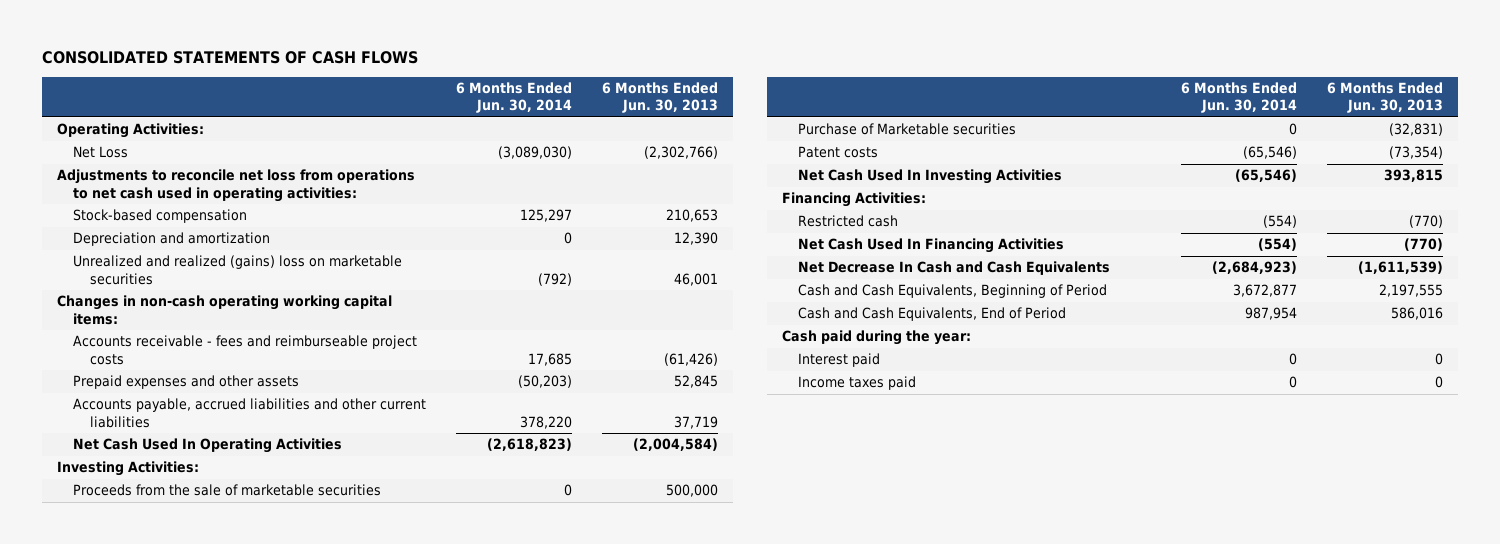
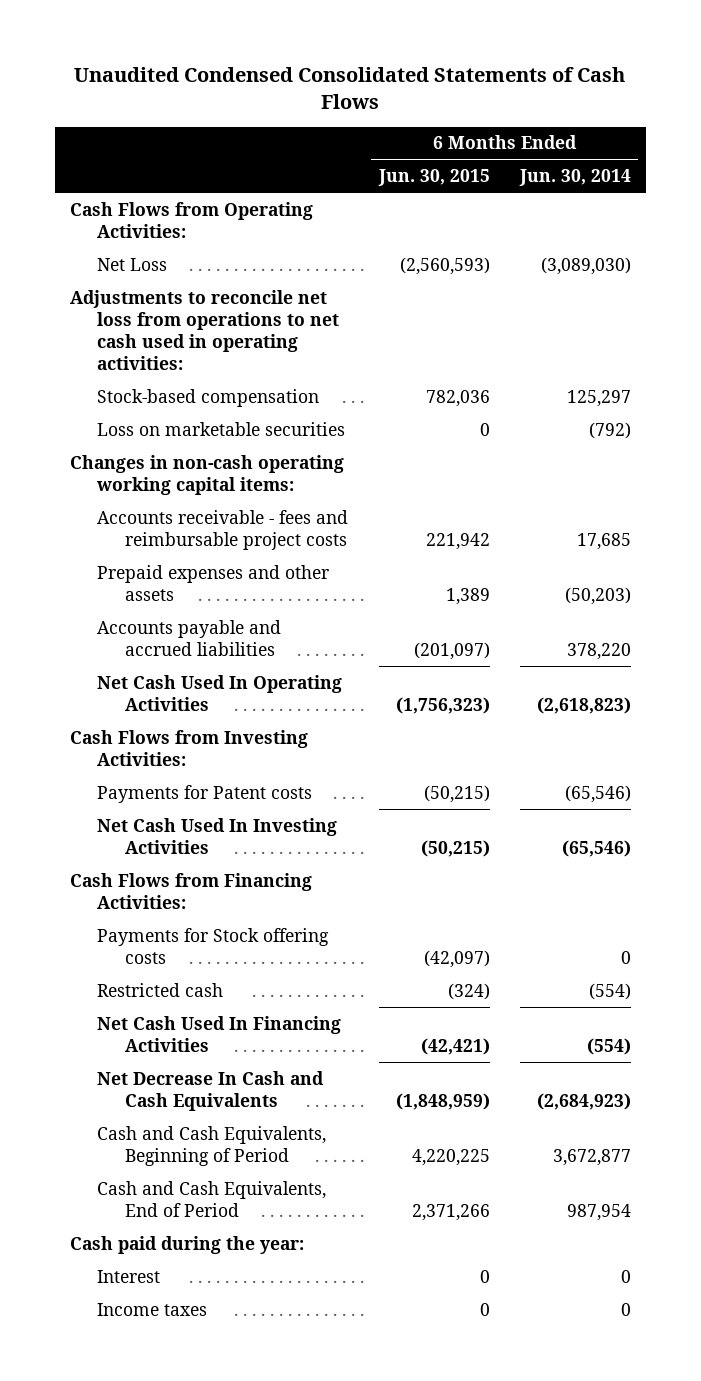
- CONSOLIDATED STATEMENTS OF CASH FLOWS
+ Unaudited Condensed Consolidated Statements of Cash Flows
- | 6 Months Ended Jun. 30, 2014 | 6 Months Ended Jun. 30, 2013
+ | 6 Months Ended Jun. 30, 2015 | 6 Months Ended Jun. 30, 2014
- Operating Activities:
+ Cash Flows from Operating Activities:
- Depreciation and amortization | 0 | 12,390
- Unrealized and realized (gains) loss on marketable securities | (792) | 46,001
+ Loss on marketable securities | 0 | (792)
- Accounts receivable - fees and reimburseable project costs | 17,685 | (61,426)
+ Accounts receivable - fees and reimbursable project costs | 221,942 | 17,685
- Accounts payable, accrued liabilities and other current liabilities | 378,220 | 37,719
+ Accounts payable and accrued liabilities | (201,097) | 378,220
- Investing Activities:
- Proceeds from the sale of marketable securities | 0 | 500,000
- Purchase of Marketable securities | 0 | (32,831)
- Patent costs | (65,546) | (73,354)
+ Cash Flows from Investing Activities:
+ Payments for Patent costs | (50,215) | (65,546)
- Financing Activities:
+ Cash Flows from Financing Activities:
+ Payments for Stock offering costs | (42,097) | 0
- Interest paid | 0 | 0
- Income taxes paid | 0 | 0
+ Interest | 0 | 0
+ Income taxes | 0 | 0

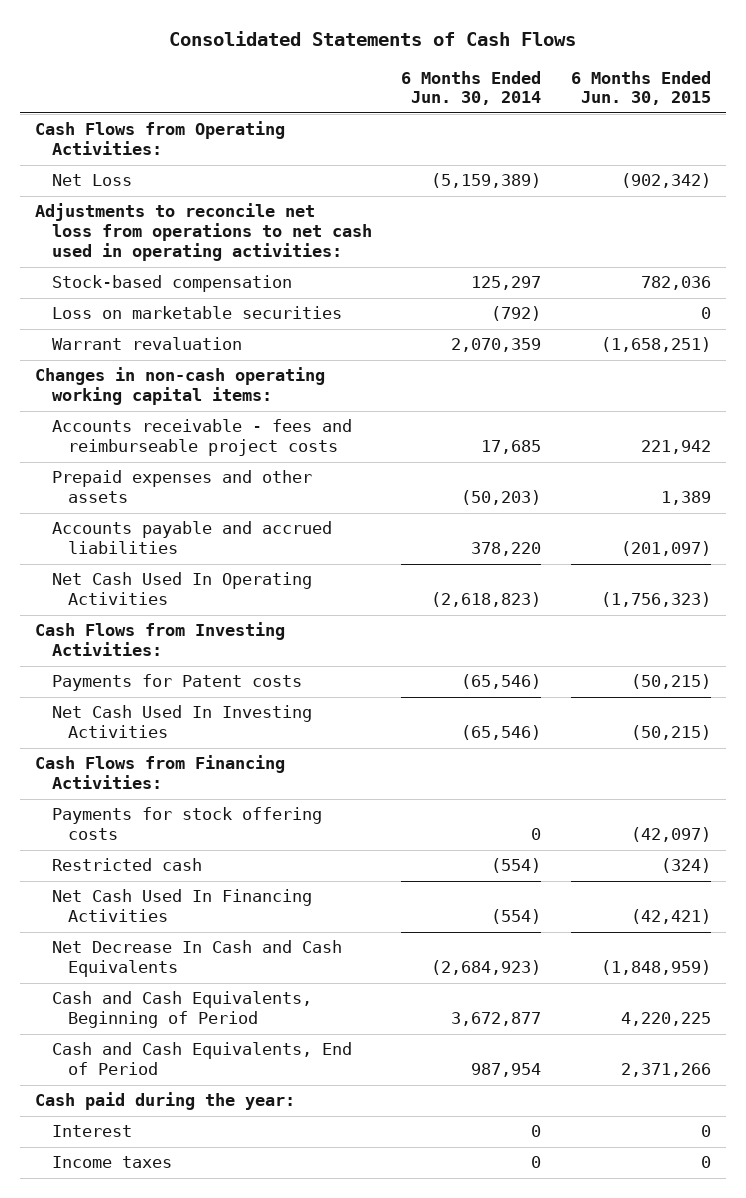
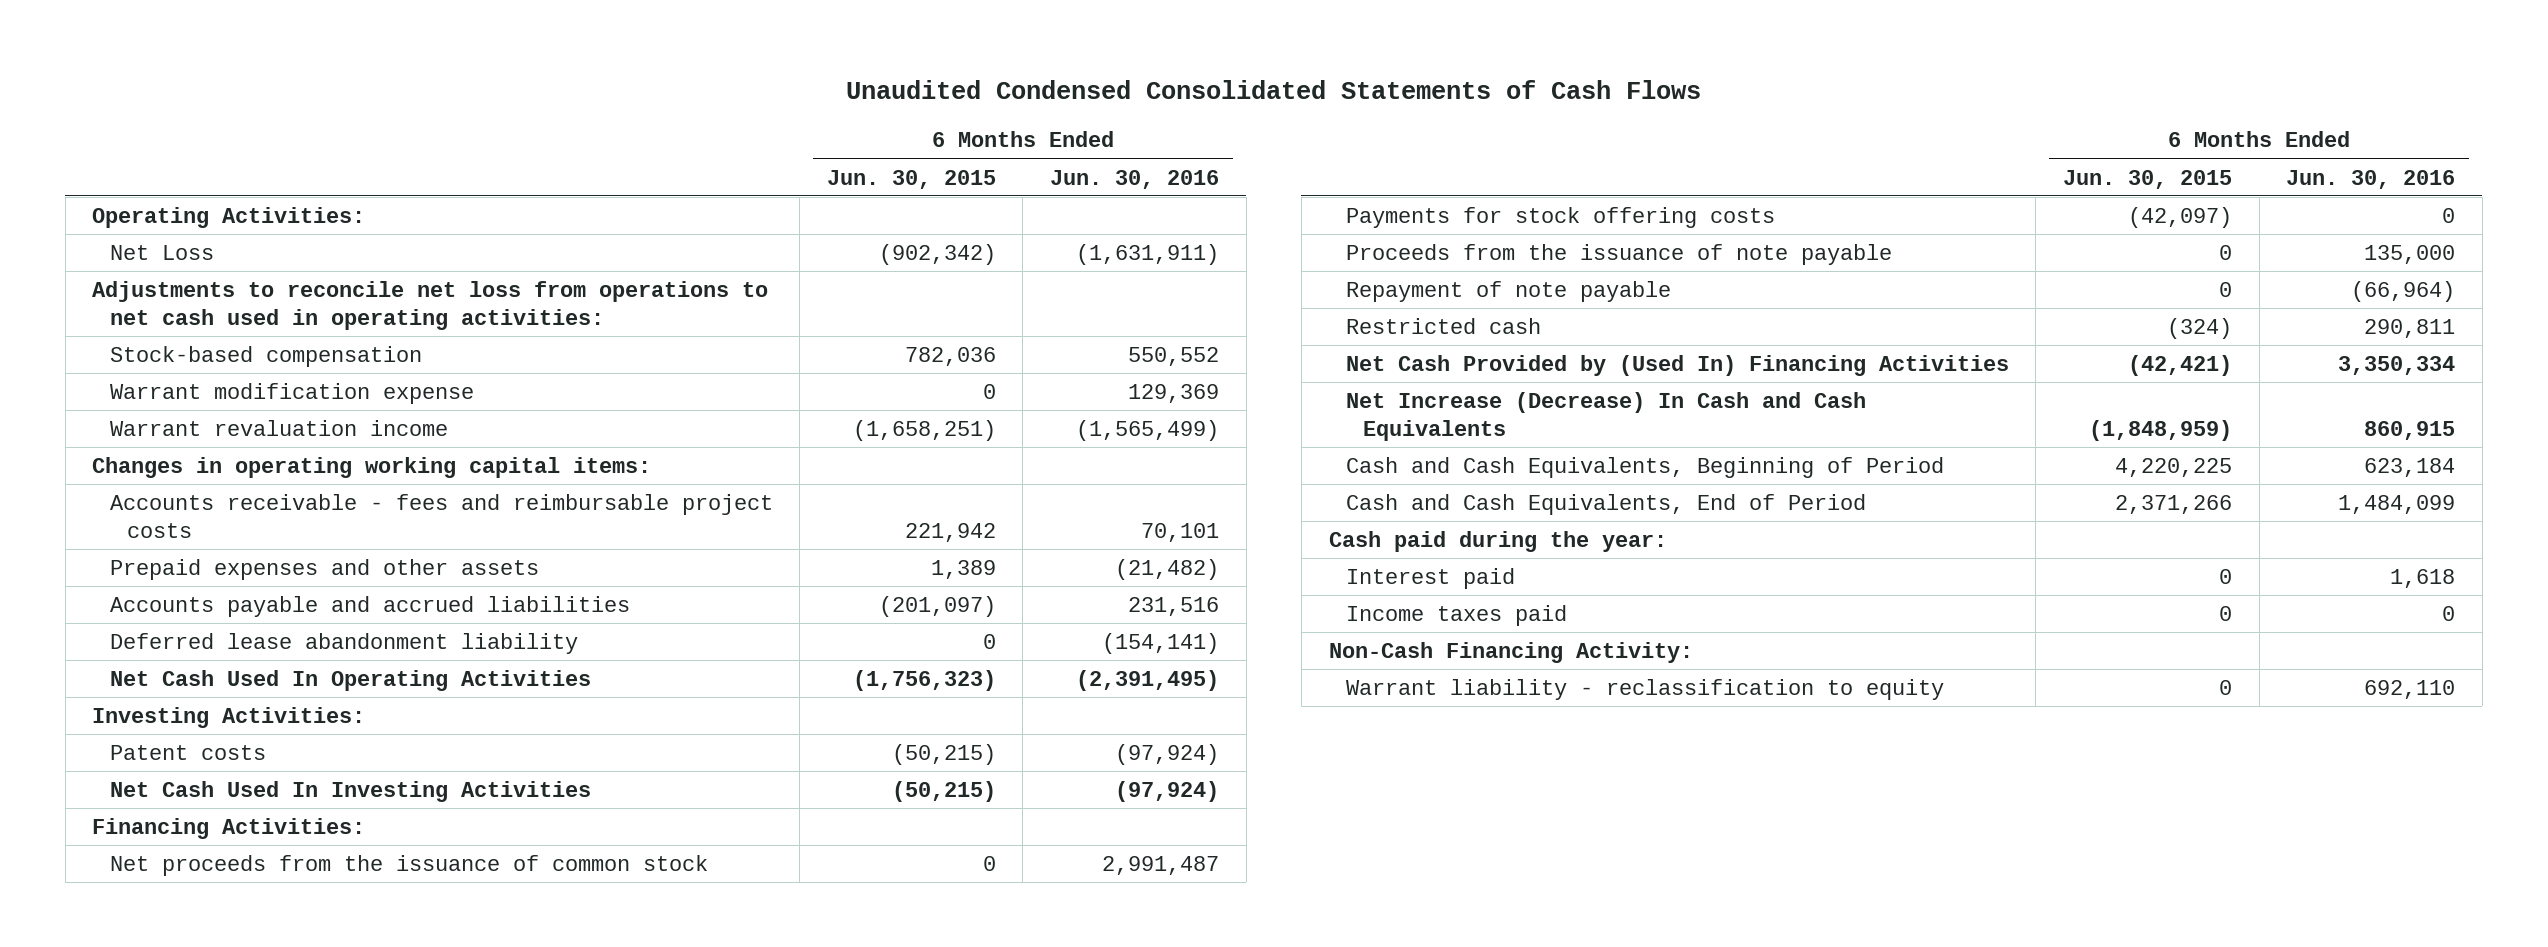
- Consolidated Statements of Cash Flows
+ Unaudited Condensed Consolidated Statements of Cash Flows
- | 6 Months Ended Jun. 30, 2014 | 6 Months Ended Jun. 30, 2015
+ | 6 Months Ended Jun. 30, 2015 | 6 Months Ended Jun. 30, 2016
- Cash Flows from Operating Activities:
+ Operating Activities:
- Loss on marketable securities | (792) | 0
- Warrant revaluation | 2,070,359 | (1,658,251)
- Changes in non-cash operating working capital items:
- Accounts receivable - fees and reimburseable project costs | 17,685 | 221,942
+ Warrant modification expense | 0 | 129,369
+ Warrant revaluation income | (1,658,251) | (1,565,499)
+ Changes in operating working capital items:
+ Accounts receivable - fees and reimbursable project costs | 221,942 | 70,101
+ Deferred lease abandonment liability | 0 | (154,141)
- Cash Flows from Investing Activities:
- Payments for Patent costs | (65,546) | (50,215)
+ Investing Activities:
+ Patent costs | (50,215) | (97,924)
- Cash Flows from Financing Activities:
+ Financing Activities:
+ Net proceeds from the issuance of common stock | 0 | 2,991,487
+ Proceeds from the issuance of note payable | 0 | 135,000
+ Repayment of note payable | 0 | (66,964)
- Net Cash Used In Financing Activities | (554) | (42,421)
- Net Decrease In Cash and Cash Equivalents | (2,684,923) | (1,848,959)
+ Net Cash Provided by (Used In) Financing Activities | (42,421) | 3,350,334
+ Net Increase (Decrease) In Cash and Cash Equivalents | (1,848,959) | 860,915
- Interest | 0 | 0
- Income taxes | 0 | 0
+ Interest paid | 0 | 1,618
+ Income taxes paid | 0 | 0
+ Non-Cash Financing Activity:
+ Warrant liability - reclassification to equity | 0 | 692,110

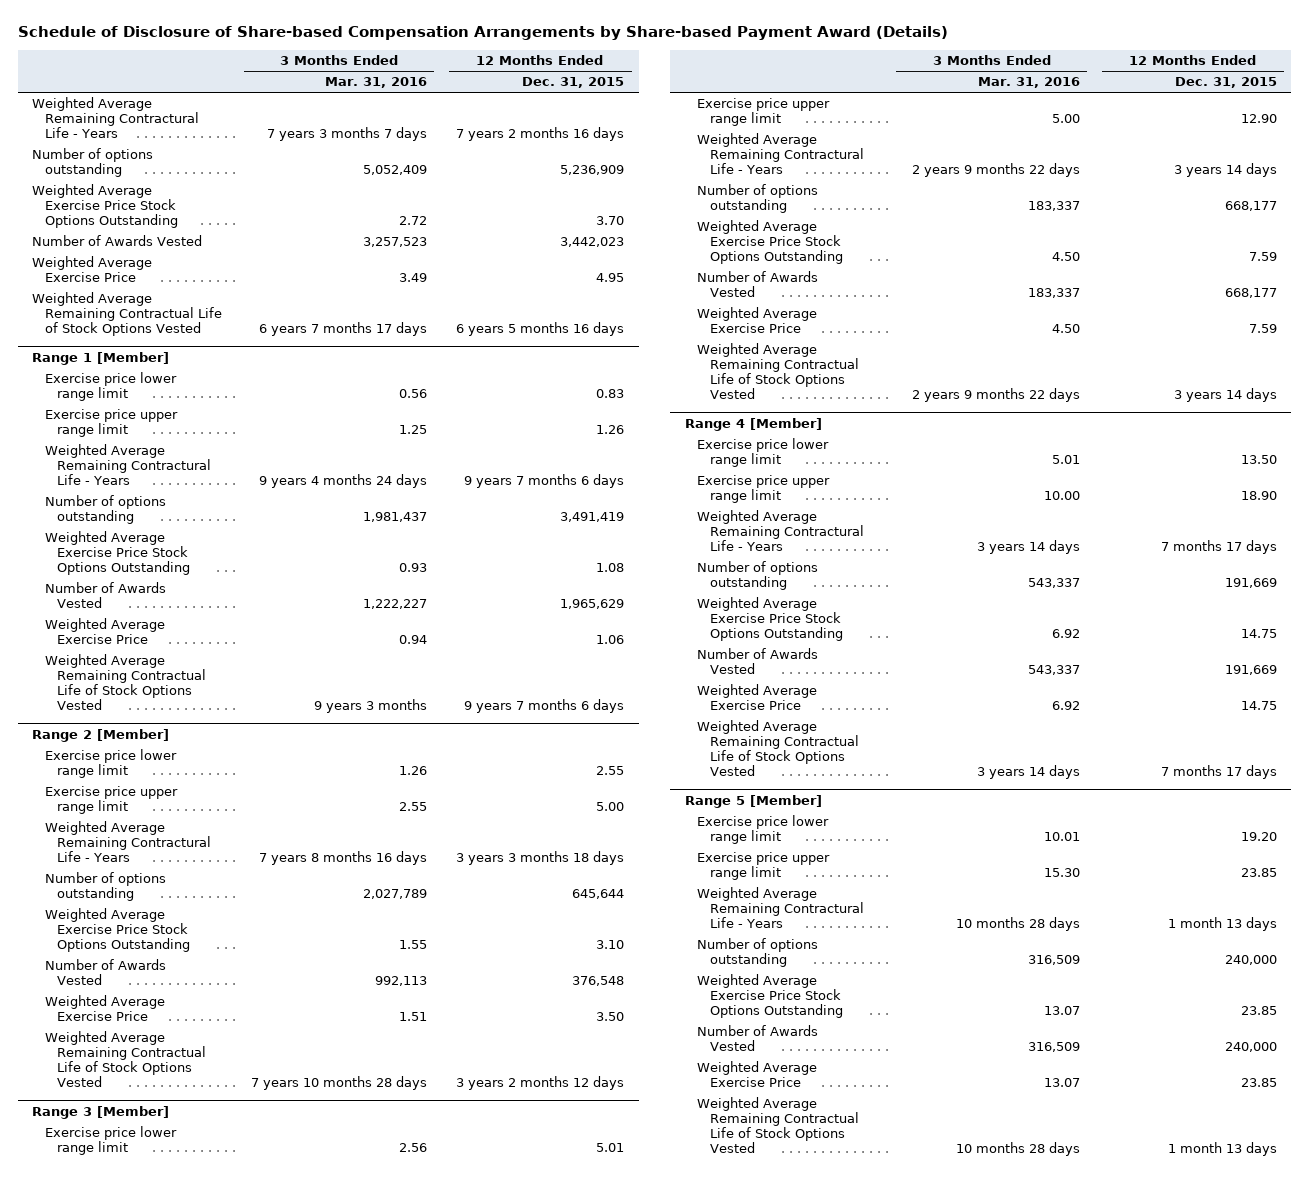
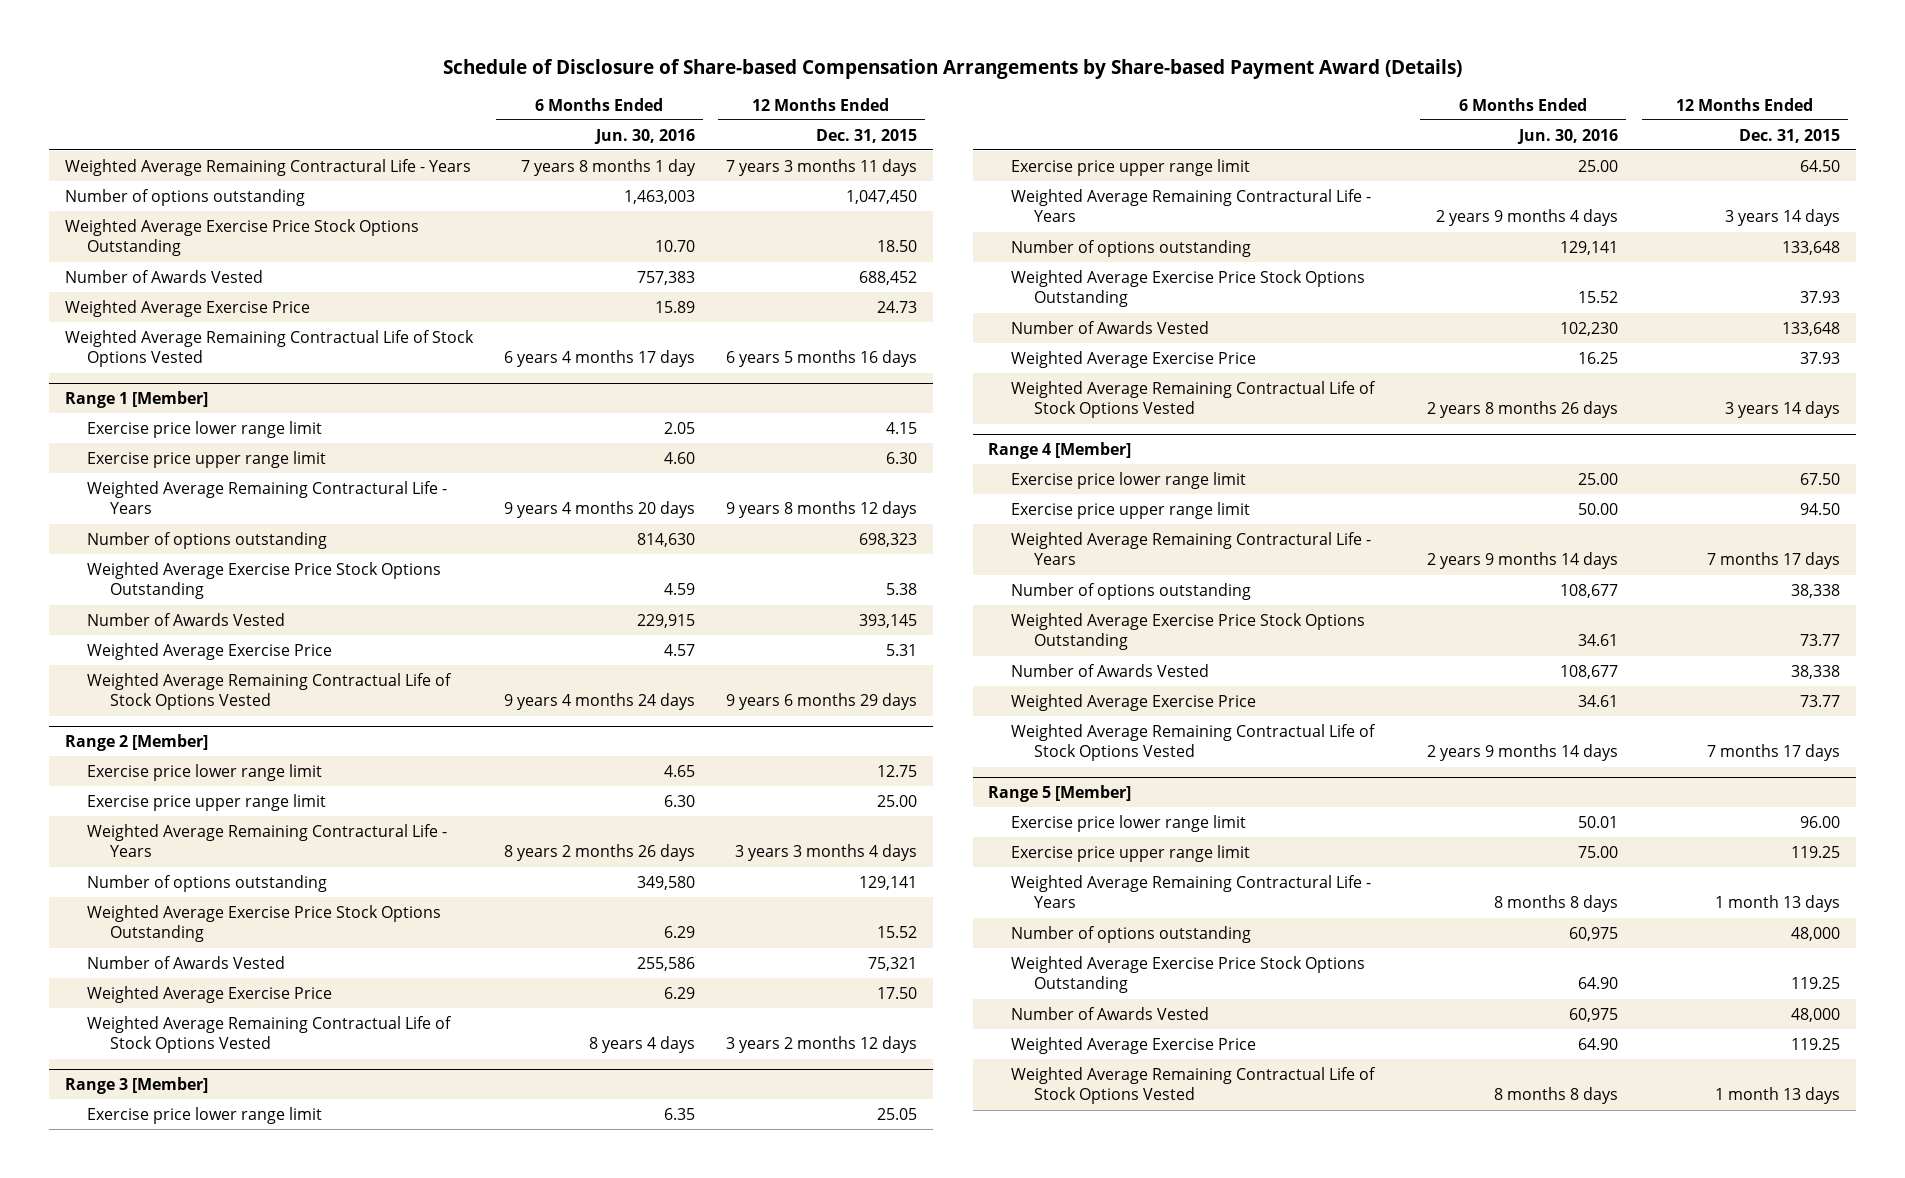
- | 3 Months Ended Mar. 31, 2016 | 12 Months Ended Dec. 31, 2015
+ | 6 Months Ended Jun. 30, 2016 | 12 Months Ended Dec. 31, 2015
- Weighted Average Remaining Contractural Life - Years | 7 years 3 months 7 days | 7 years 2 months 16 days
- Number of options outstanding | 5,052,409 | 5,236,909
- Weighted Average Exercise Price Stock Options Outstanding | 2.72 | 3.70
- Number of Awards Vested | 3,257,523 | 3,442,023
- Weighted Average Exercise Price | 3.49 | 4.95
+ Weighted Average Remaining Contractural Life - Years | 7 years 8 months 1 day | 7 years 3 months 11 days
+ Number of options outstanding | 1,463,003 | 1,047,450
+ Weighted Average Exercise Price Stock Options Outstanding | 10.70 | 18.50
+ Number of Awards Vested | 757,383 | 688,452
+ Weighted Average Exercise Price | 15.89 | 24.73
@ Range 1 [Member]
- Exercise price lower range limit | 0.56 | 0.83
- Exercise price upper range limit | 1.25 | 1.26
- Weighted Average Remaining Contractural Life - Years | 9 years 4 months 24 days | 9 years 7 months 6 days
- Number of options outstanding | 1,981,437 | 3,491,419
- Weighted Average Exercise Price Stock Options Outstanding | 0.93 | 1.08
- Number of Awards Vested | 1,222,227 | 1,965,629
- Weighted Average Exercise Price | 0.94 | 1.06
- Weighted Average Remaining Contractual Life of Stock Options Vested | 9 years 3 months | 9 years 7 months 6 days
+ Exercise price lower range limit | 2.05 | 4.15
+ Exercise price upper range limit | 4.60 | 6.30
+ Weighted Average Remaining Contractural Life - Years | 9 years 4 months 20 days | 9 years 8 months 12 days
+ Number of options outstanding | 814,630 | 698,323
+ Weighted Average Exercise Price Stock Options Outstanding | 4.59 | 5.38
+ Number of Awards Vested | 229,915 | 393,145
+ Weighted Average Exercise Price | 4.57 | 5.31
+ Weighted Average Remaining Contractual Life of Stock Options Vested | 9 years 4 months 24 days | 9 years 6 months 29 days
@ Range 2 [Member]
- Exercise price lower range limit | 1.26 | 2.55
- Exercise price upper range limit | 2.55 | 5.00
- Weighted Average Remaining Contractural Life - Years | 7 years 8 months 16 days | 3 years 3 months 18 days
- Number of options outstanding | 2,027,789 | 645,644
- Weighted Average Exercise Price Stock Options Outstanding | 1.55 | 3.10
- Number of Awards Vested | 992,113 | 376,548
- Weighted Average Exercise Price | 1.51 | 3.50
+ Exercise price lower range limit | 4.65 | 12.75
+ Exercise price upper range limit | 6.30 | 25.00
+ Weighted Average Remaining Contractural Life - Years | 8 years 2 months 26 days | 3 years 3 months 4 days
+ Number of options outstanding | 349,580 | 129,141
+ Weighted Average Exercise Price Stock Options Outstanding | 6.29 | 15.52
+ Number of Awards Vested | 255,586 | 75,321
+ Weighted Average Exercise Price | 6.29 | 17.50
@ Range 3 [Member]
- Exercise price lower range limit | 2.56 | 5.01
- Exercise price upper range limit | 5.00 | 12.90
+ Exercise price lower range limit | 6.35 | 25.05
+ Exercise price upper range limit | 25.00 | 64.50
- Number of options outstanding | 183,337 | 668,177
- Weighted Average Exercise Price Stock Options Outstanding | 4.50 | 7.59
- Number of Awards Vested | 183,337 | 668,177
- Weighted Average Exercise Price | 4.50 | 7.59
+ Number of options outstanding | 129,141 | 133,648
+ Weighted Average Exercise Price Stock Options Outstanding | 15.52 | 37.93
+ Number of Awards Vested | 102,230 | 133,648
+ Weighted Average Exercise Price | 16.25 | 37.93
@ Range 4 [Member]
- Exercise price lower range limit | 5.01 | 13.50
- Exercise price upper range limit | 10.00 | 18.90
+ Exercise price lower range limit | 25.00 | 67.50
+ Exercise price upper range limit | 50.00 | 94.50
- Number of options outstanding | 543,337 | 191,669
- Weighted Average Exercise Price Stock Options Outstanding | 6.92 | 14.75
- Number of Awards Vested | 543,337 | 191,669
- Weighted Average Exercise Price | 6.92 | 14.75
+ Number of options outstanding | 108,677 | 38,338
+ Weighted Average Exercise Price Stock Options Outstanding | 34.61 | 73.77
+ Number of Awards Vested | 108,677 | 38,338
+ Weighted Average Exercise Price | 34.61 | 73.77
@ Range 5 [Member]
- Exercise price lower range limit | 10.01 | 19.20
- Exercise price upper range limit | 15.30 | 23.85
+ Exercise price lower range limit | 50.01 | 96.00
+ Exercise price upper range limit | 75.00 | 119.25
- Number of options outstanding | 316,509 | 240,000
- Weighted Average Exercise Price Stock Options Outstanding | 13.07 | 23.85
- Number of Awards Vested | 316,509 | 240,000
- Weighted Average Exercise Price | 13.07 | 23.85
+ Number of options outstanding | 60,975 | 48,000
+ Weighted Average Exercise Price Stock Options Outstanding | 64.90 | 119.25
+ Number of Awards Vested | 60,975 | 48,000
+ Weighted Average Exercise Price | 64.90 | 119.25

